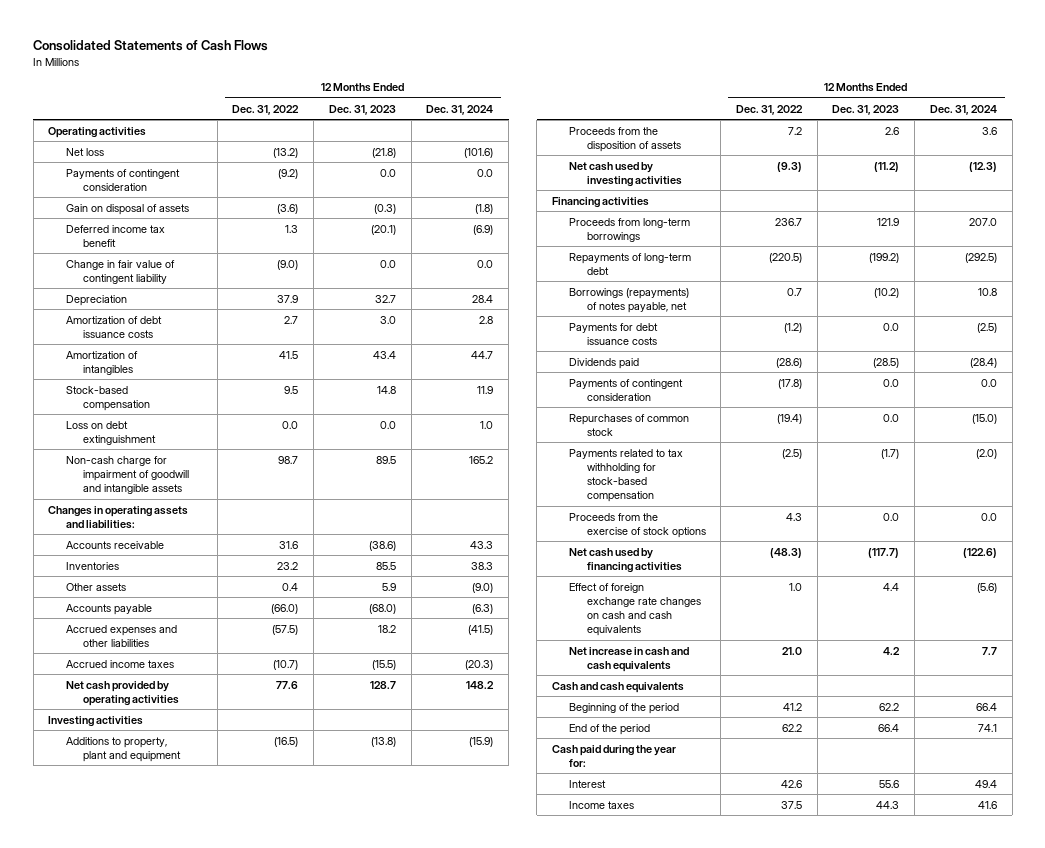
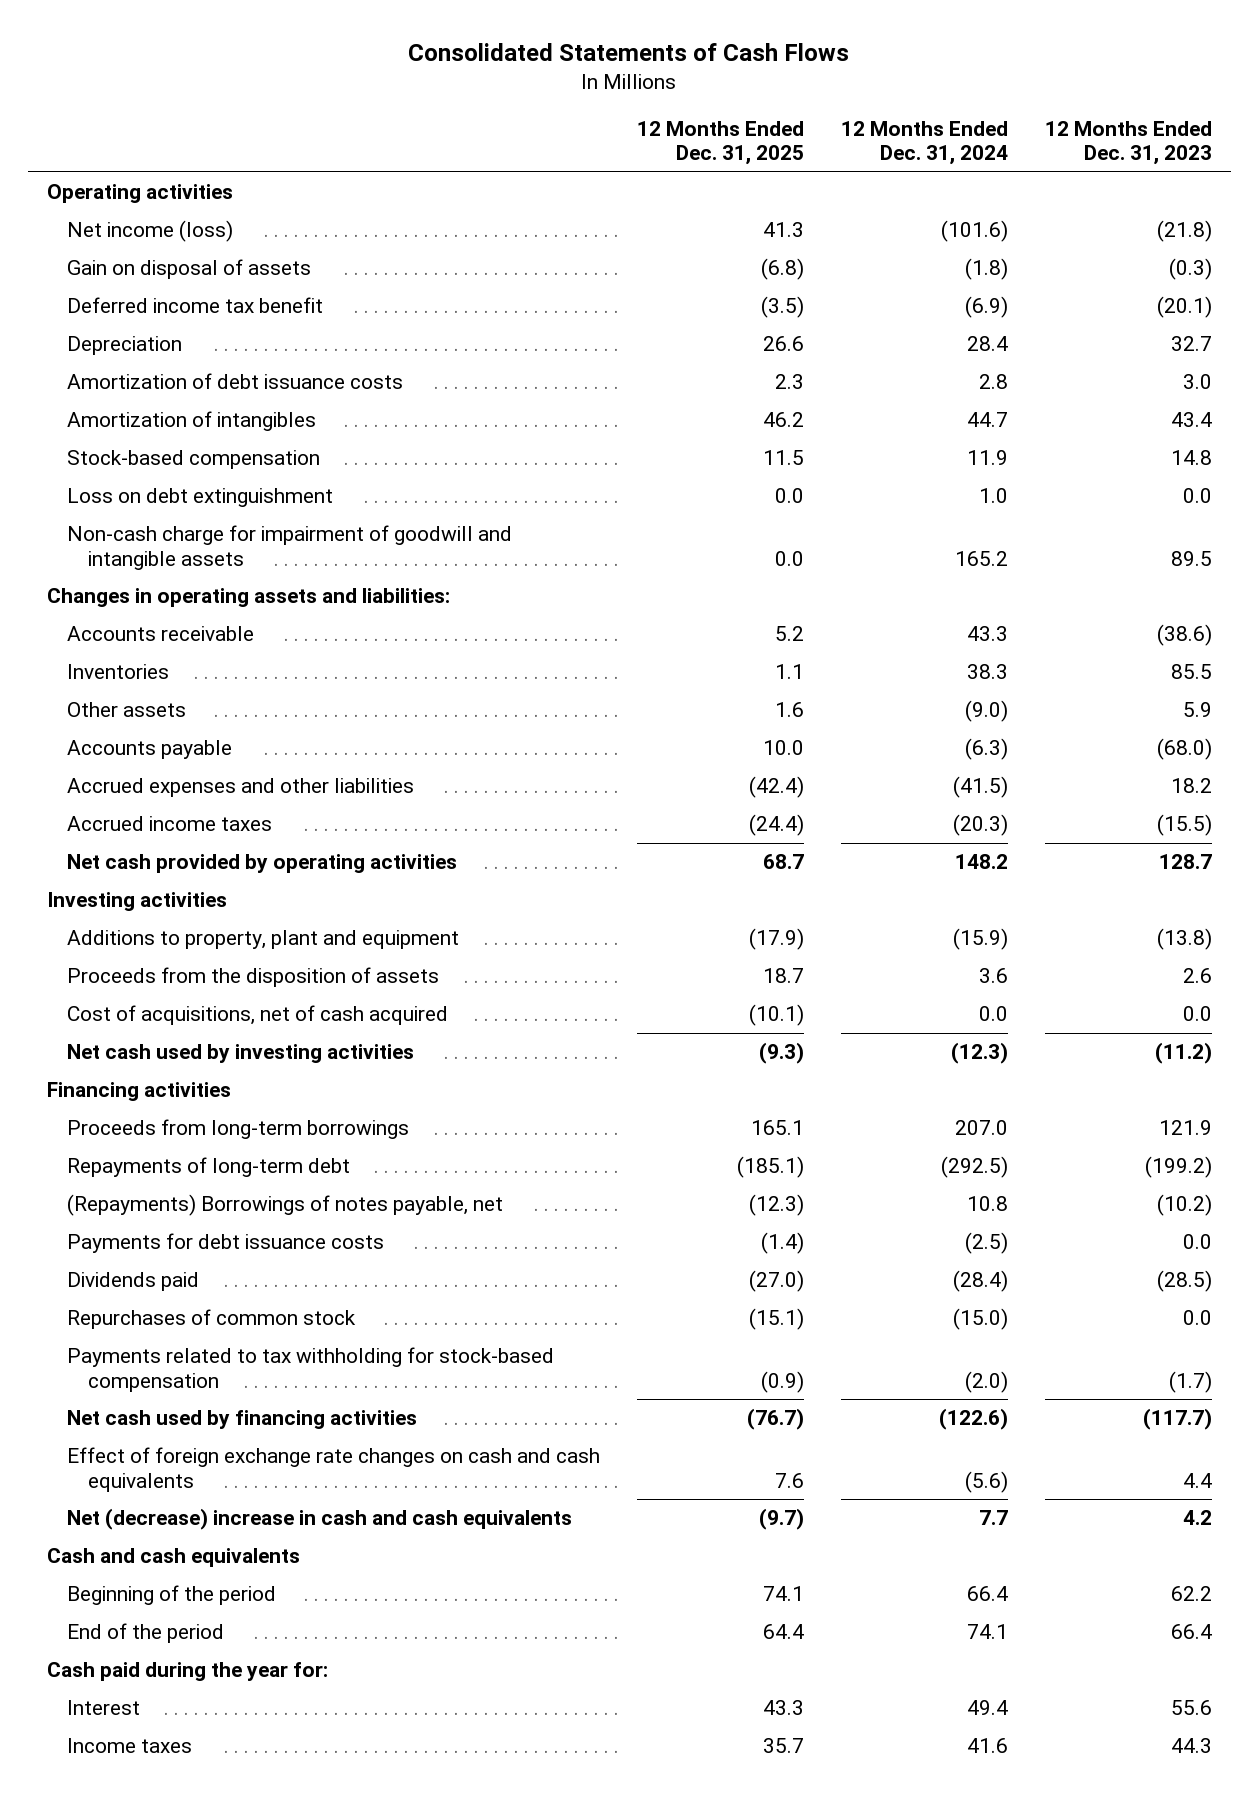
- | 12 Months Ended Dec. 31, 2022 | 12 Months Ended Dec. 31, 2023 | 12 Months Ended Dec. 31, 2024
+ | 12 Months Ended Dec. 31, 2025 | 12 Months Ended Dec. 31, 2024 | 12 Months Ended Dec. 31, 2023
- Net loss | (13.2) | (21.8) | (101.6)
- Payments of contingent consideration | (9.2) | 0.0 | 0.0
+ Net income (loss) | 41.3 | (101.6) | (21.8)
- Change in fair value of contingent liability | (9.0) | 0.0 | 0.0
+ Cost of acquisitions, net of cash acquired | (10.1) | 0.0 | 0.0
- Borrowings (repayments) of notes payable, net | 0.7 | (10.2) | 10.8
+ (Repayments) Borrowings of notes payable, net | (12.3) | 10.8 | (10.2)
- Payments of contingent consideration | (17.8) | 0.0 | 0.0
- Proceeds from the exercise of stock options | 4.3 | 0.0 | 0.0
- Net increase in cash and cash equivalents | 21.0 | 4.2 | 7.7
+ Net (decrease) increase in cash and cash equivalents | (9.7) | 7.7 | 4.2

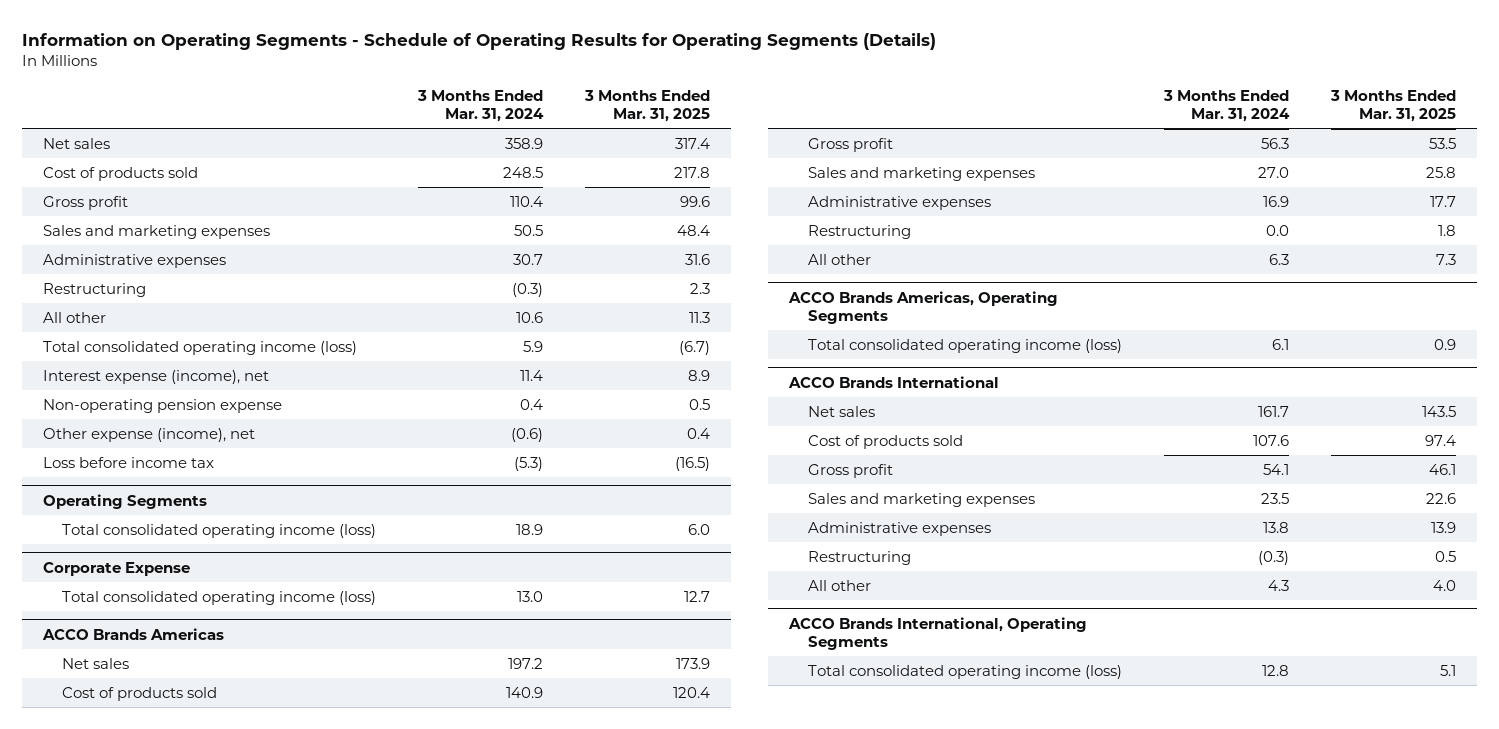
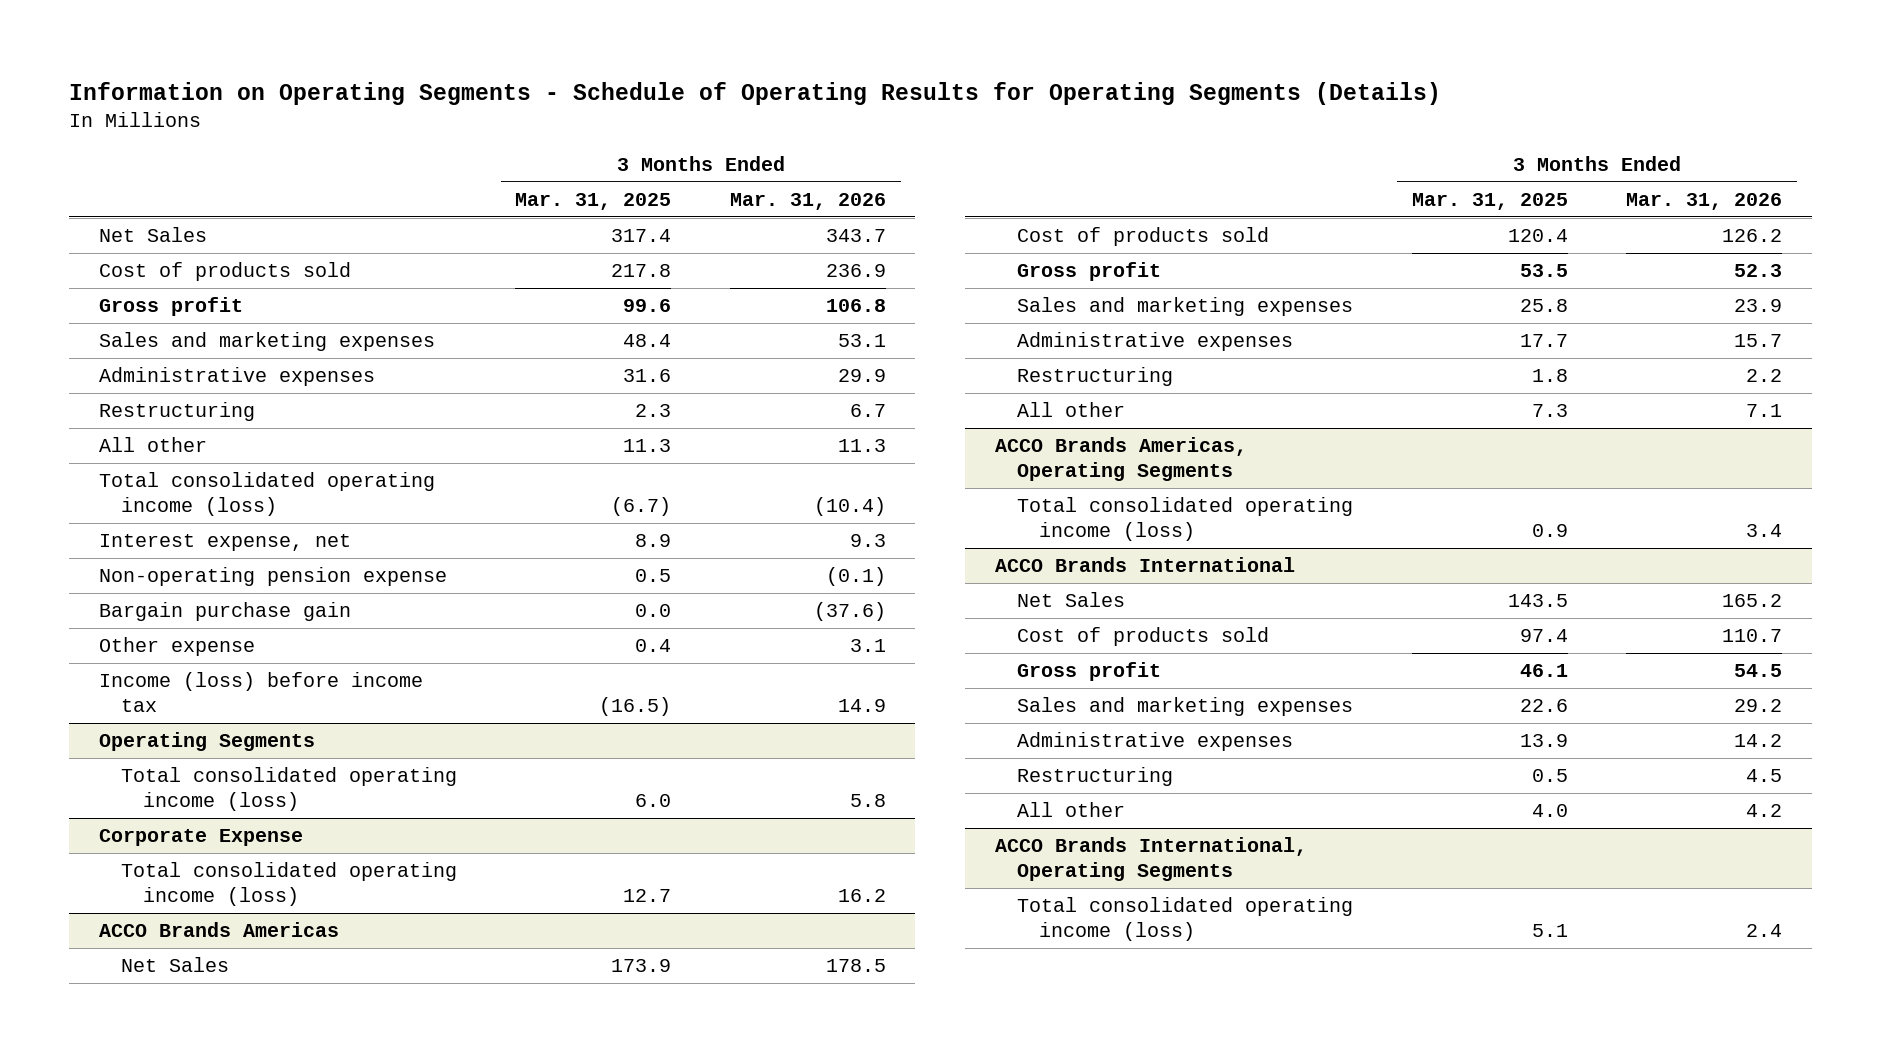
- | 3 Months Ended Mar. 31, 2024 | 3 Months Ended Mar. 31, 2025
+ | 3 Months Ended Mar. 31, 2025 | 3 Months Ended Mar. 31, 2026
- Net sales | 358.9 | 317.4
+ Net Sales | 317.4 | 343.7
- Interest expense (income), net | 11.4 | 8.9
+ Interest expense, net | 8.9 | 9.3
- Other expense (income), net | (0.6) | 0.4
- Loss before income tax | (5.3) | (16.5)
+ Bargain purchase gain | 0.0 | (37.6)
+ Other expense | 0.4 | 3.1
+ Income (loss) before income tax | (16.5) | 14.9
@ ACCO Brands Americas
- Net sales | 197.2 | 173.9
+ Net Sales | 173.9 | 178.5
@ ACCO Brands International
- Net sales | 161.7 | 143.5
+ Net Sales | 143.5 | 165.2

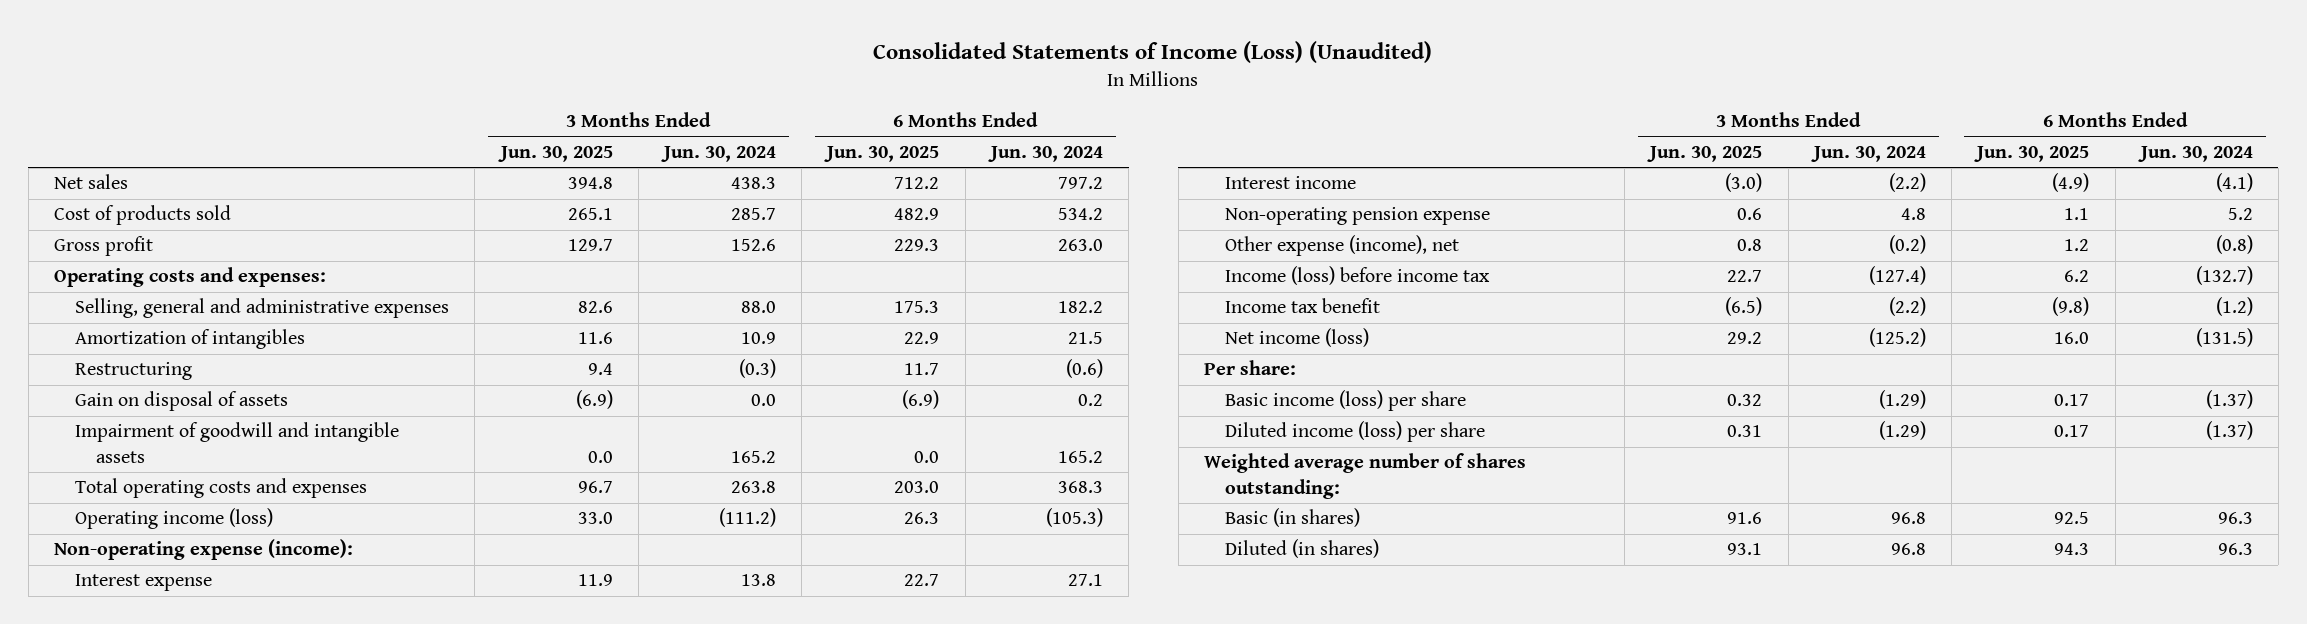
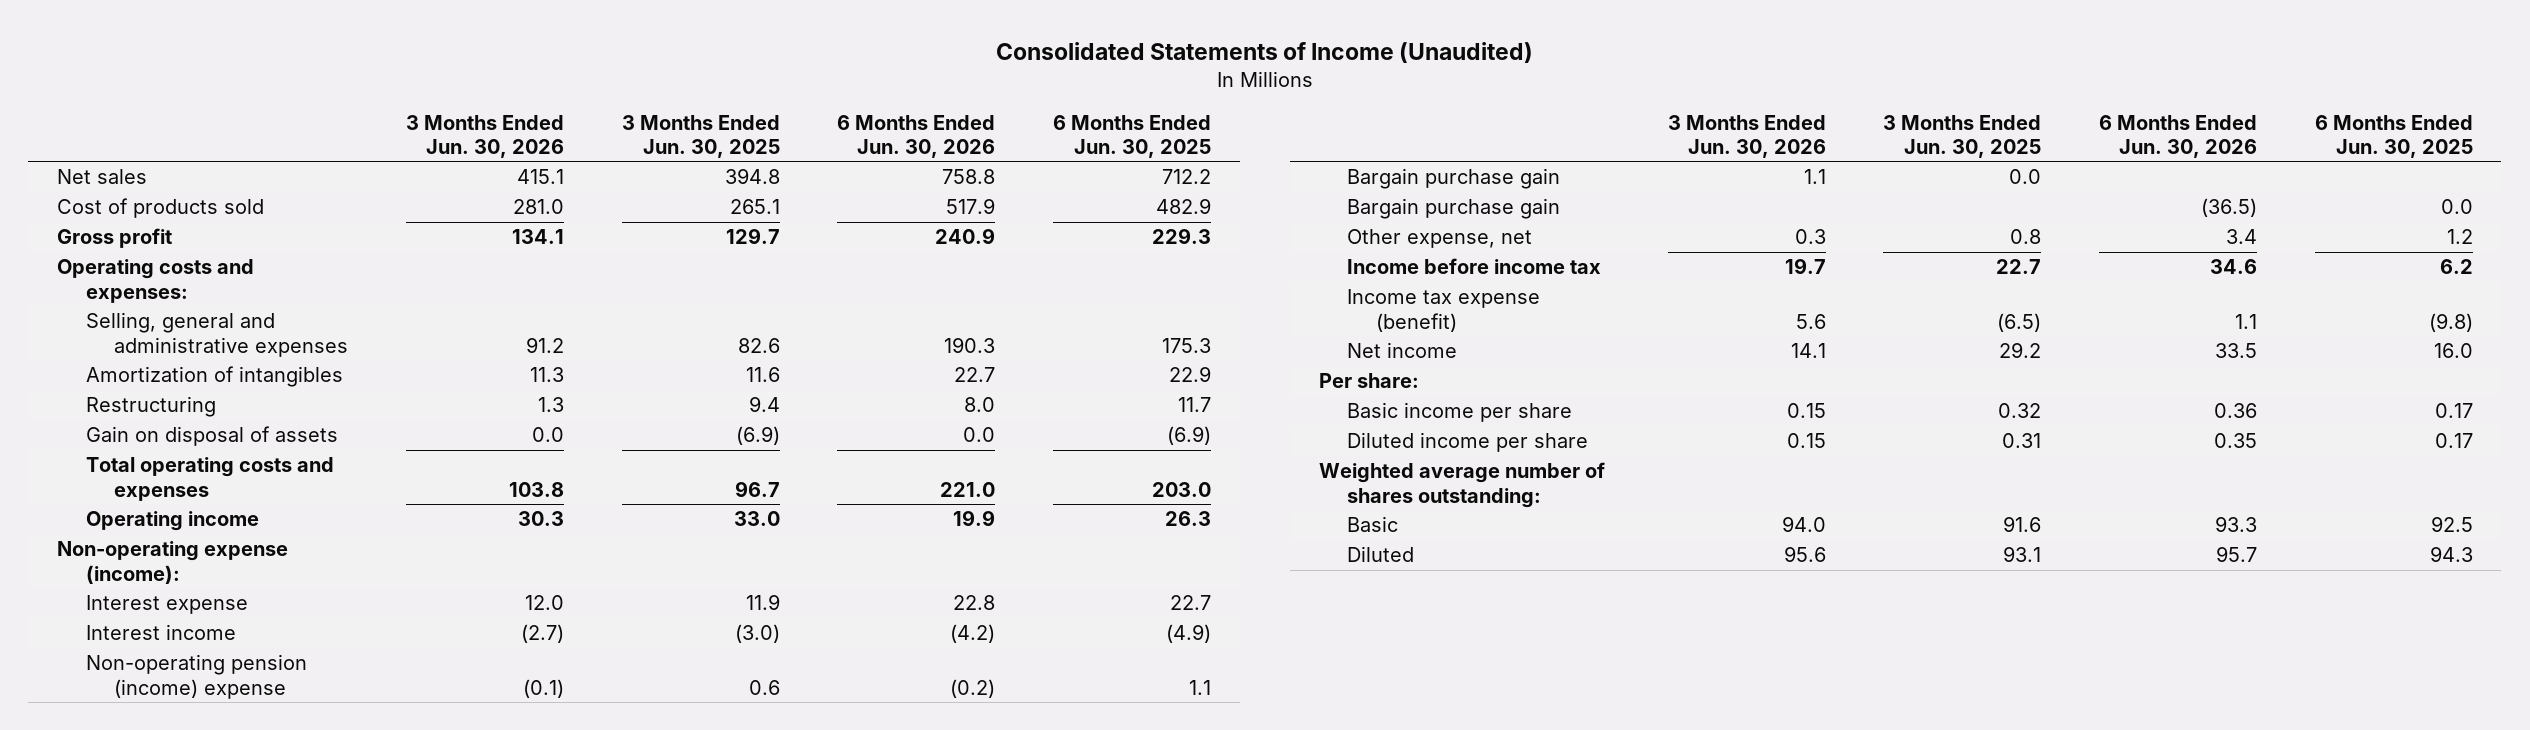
- Consolidated Statements of Income (Loss) (Unaudited)
+ Consolidated Statements of Income (Unaudited)
- | 3 Months Ended Jun. 30, 2025 | 3 Months Ended Jun. 30, 2024 | 6 Months Ended Jun. 30, 2025 | 6 Months Ended Jun. 30, 2024
+ | 3 Months Ended Jun. 30, 2026 | 3 Months Ended Jun. 30, 2025 | 6 Months Ended Jun. 30, 2026 | 6 Months Ended Jun. 30, 2025
- Impairment of goodwill and intangible assets | 0.0 | 165.2 | 0.0 | 165.2
- Operating income (loss) | 33.0 | (111.2) | 26.3 | (105.3)
+ Operating income | 30.3 | 33.0 | 19.9 | 26.3
- Non-operating pension expense | 0.6 | 4.8 | 1.1 | 5.2
- Other expense (income), net | 0.8 | (0.2) | 1.2 | (0.8)
- Income (loss) before income tax | 22.7 | (127.4) | 6.2 | (132.7)
- Income tax benefit | (6.5) | (2.2) | (9.8) | (1.2)
- Net income (loss) | 29.2 | (125.2) | 16.0 | (131.5)
+ Non-operating pension (income) expense | (0.1) | 0.6 | (0.2) | 1.1
+ Bargain purchase gain | 1.1 | 0.0 | |
+ Bargain purchase gain | | | (36.5) | 0.0
+ Other expense, net | 0.3 | 0.8 | 3.4 | 1.2
+ Income before income tax | 19.7 | 22.7 | 34.6 | 6.2
+ Income tax expense (benefit) | 5.6 | (6.5) | 1.1 | (9.8)
+ Net income | 14.1 | 29.2 | 33.5 | 16.0
- Basic income (loss) per share | 0.32 | (1.29) | 0.17 | (1.37)
- Diluted income (loss) per share | 0.31 | (1.29) | 0.17 | (1.37)
+ Basic income per share | 0.15 | 0.32 | 0.36 | 0.17
+ Diluted income per share | 0.15 | 0.31 | 0.35 | 0.17
- Basic (in shares) | 91.6 | 96.8 | 92.5 | 96.3
- Diluted (in shares) | 93.1 | 96.8 | 94.3 | 96.3
+ Basic | 94.0 | 91.6 | 93.3 | 92.5
+ Diluted | 95.6 | 93.1 | 95.7 | 94.3

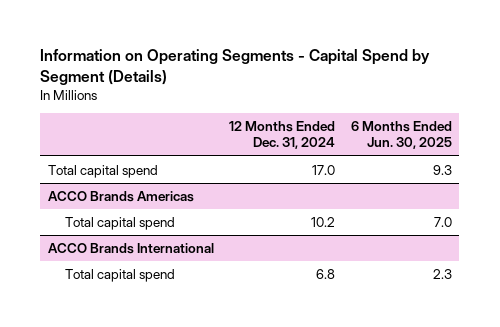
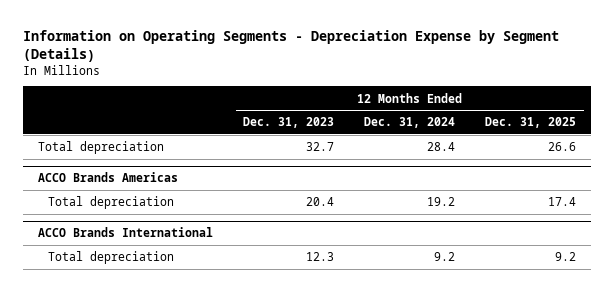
- Information on Operating Segments - Capital Spend by Segment (Details)
+ Information on Operating Segments - Depreciation Expense by Segment (Details)
- | 12 Months Ended Dec. 31, 2024 | 6 Months Ended Jun. 30, 2025
+ | 12 Months Ended Dec. 31, 2023 | 12 Months Ended Dec. 31, 2024 | 12 Months Ended Dec. 31, 2025
- Total capital spend | 17.0 | 9.3
+ Total depreciation | 32.7 | 28.4 | 26.6
@ ACCO Brands Americas
- Total capital spend | 10.2 | 7.0
+ Total depreciation | 20.4 | 19.2 | 17.4
@ ACCO Brands International
- Total capital spend | 6.8 | 2.3
+ Total depreciation | 12.3 | 9.2 | 9.2

